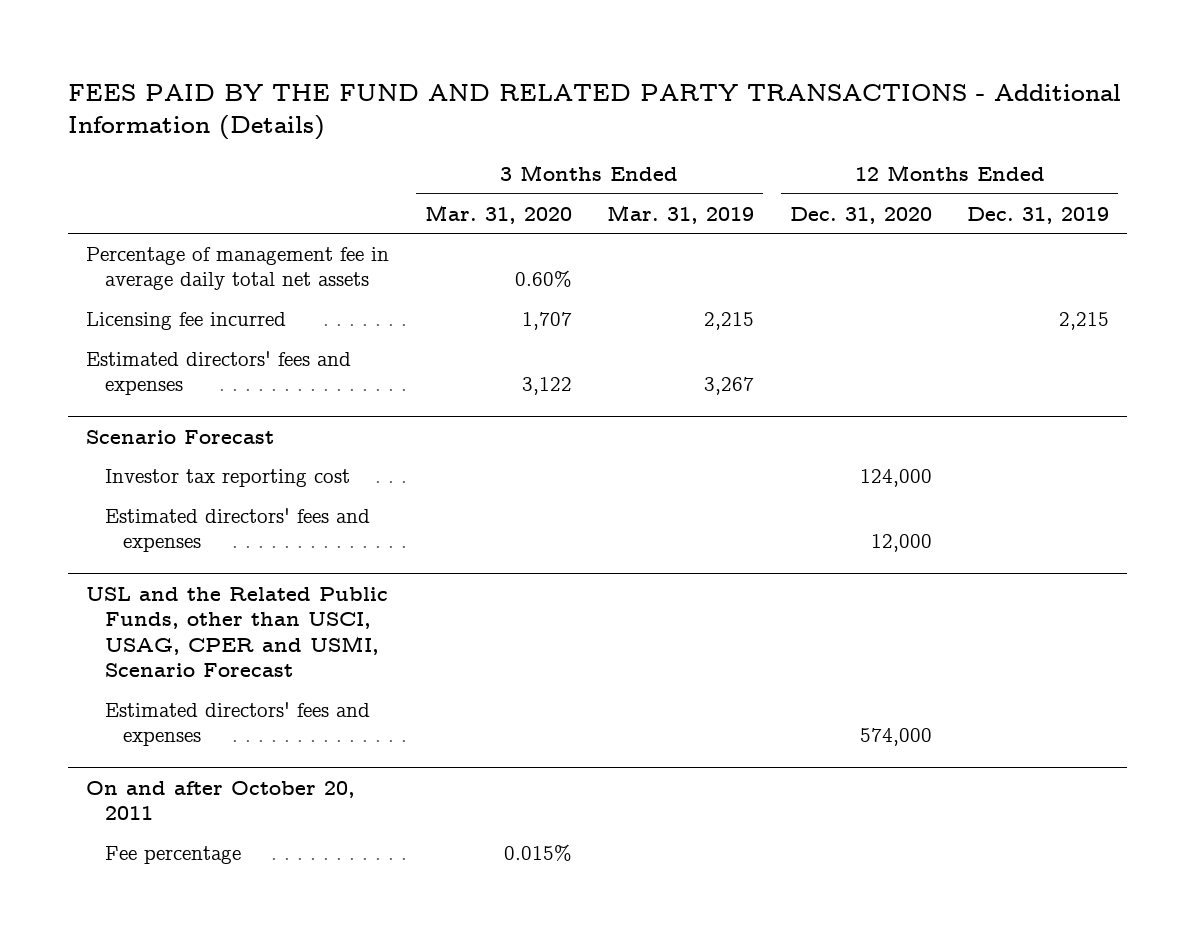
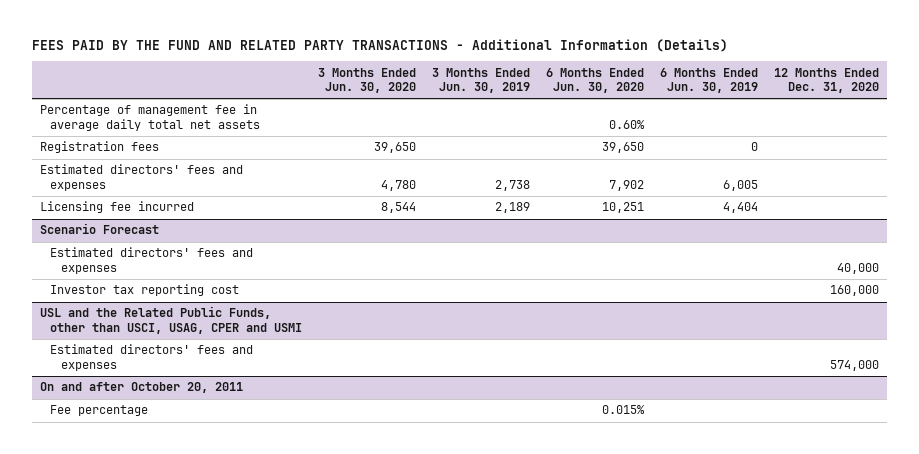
- | 3 Months Ended Mar. 31, 2020 | 3 Months Ended Mar. 31, 2019 | 12 Months Ended Dec. 31, 2020 | 12 Months Ended Dec. 31, 2019
+ | 3 Months Ended Jun. 30, 2020 | 3 Months Ended Jun. 30, 2019 | 6 Months Ended Jun. 30, 2020 | 6 Months Ended Jun. 30, 2019 | 12 Months Ended Dec. 31, 2020
+ Registration fees | 39,650 | | 39,650 | 0 |
moved down: Licensing fee incurred | 8,544 | 2,189 | 10,251 | 4,404 |
@ Scenario Forecast
- Investor tax reporting cost | | | 124,000 |
- Estimated directors' fees and expenses | | | 12,000 |
- USL and the Related Public Funds, other than USCI, USAG, CPER and USMI, Scenario Forecast
@ Scenario Forecast
+ Estimated directors' fees and expenses | | | | | 40,000
+ Investor tax reporting cost | | | | | 160,000
+ USL and the Related Public Funds, other than USCI, USAG, CPER and USMI

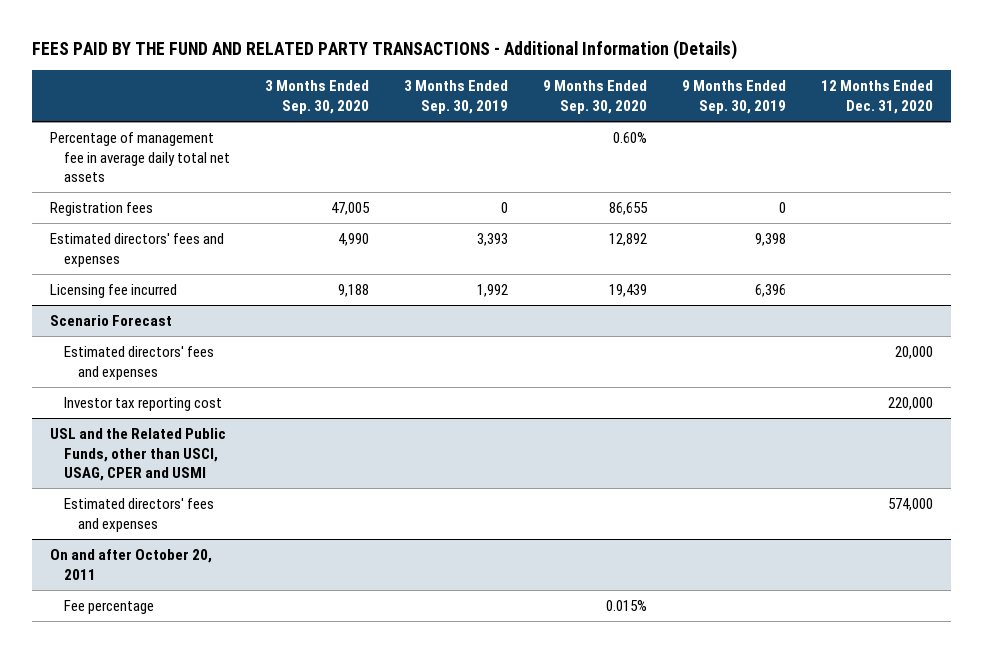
- | 3 Months Ended Jun. 30, 2020 | 3 Months Ended Jun. 30, 2019 | 6 Months Ended Jun. 30, 2020 | 6 Months Ended Jun. 30, 2019 | 12 Months Ended Dec. 31, 2020
+ | 3 Months Ended Sep. 30, 2020 | 3 Months Ended Sep. 30, 2019 | 9 Months Ended Sep. 30, 2020 | 9 Months Ended Sep. 30, 2019 | 12 Months Ended Dec. 31, 2020
@ Scenario Forecast
- Estimated directors' fees and expenses | | | | | 40,000
- Investor tax reporting cost | | | | | 160,000
+ Estimated directors' fees and expenses | | | | | 20,000
+ Investor tax reporting cost | | | | | 220,000

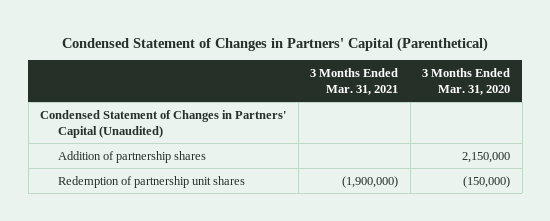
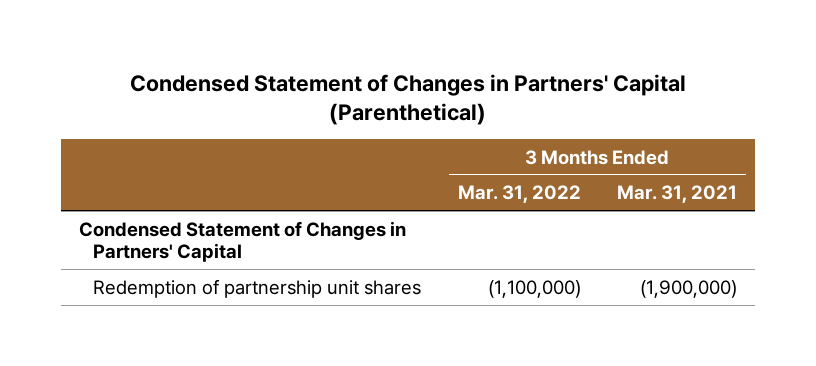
- | 3 Months Ended Mar. 31, 2021 | 3 Months Ended Mar. 31, 2020
+ | 3 Months Ended Mar. 31, 2022 | 3 Months Ended Mar. 31, 2021
- Condensed Statement of Changes in Partners' Capital (Unaudited)
- Addition of partnership shares | | 2,150,000
+ Condensed Statement of Changes in Partners' Capital

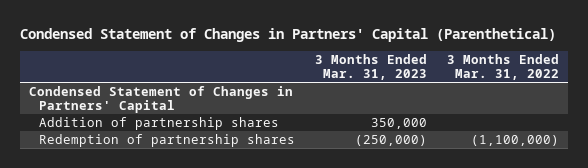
- | 3 Months Ended Mar. 31, 2022 | 3 Months Ended Mar. 31, 2021
+ | 3 Months Ended Mar. 31, 2023 | 3 Months Ended Mar. 31, 2022
- Redemption of partnership unit shares | (1,100,000) | (1,900,000)
+ Addition of partnership shares | 350,000 |
+ Redemption of partnership shares | (250,000) | (1,100,000)

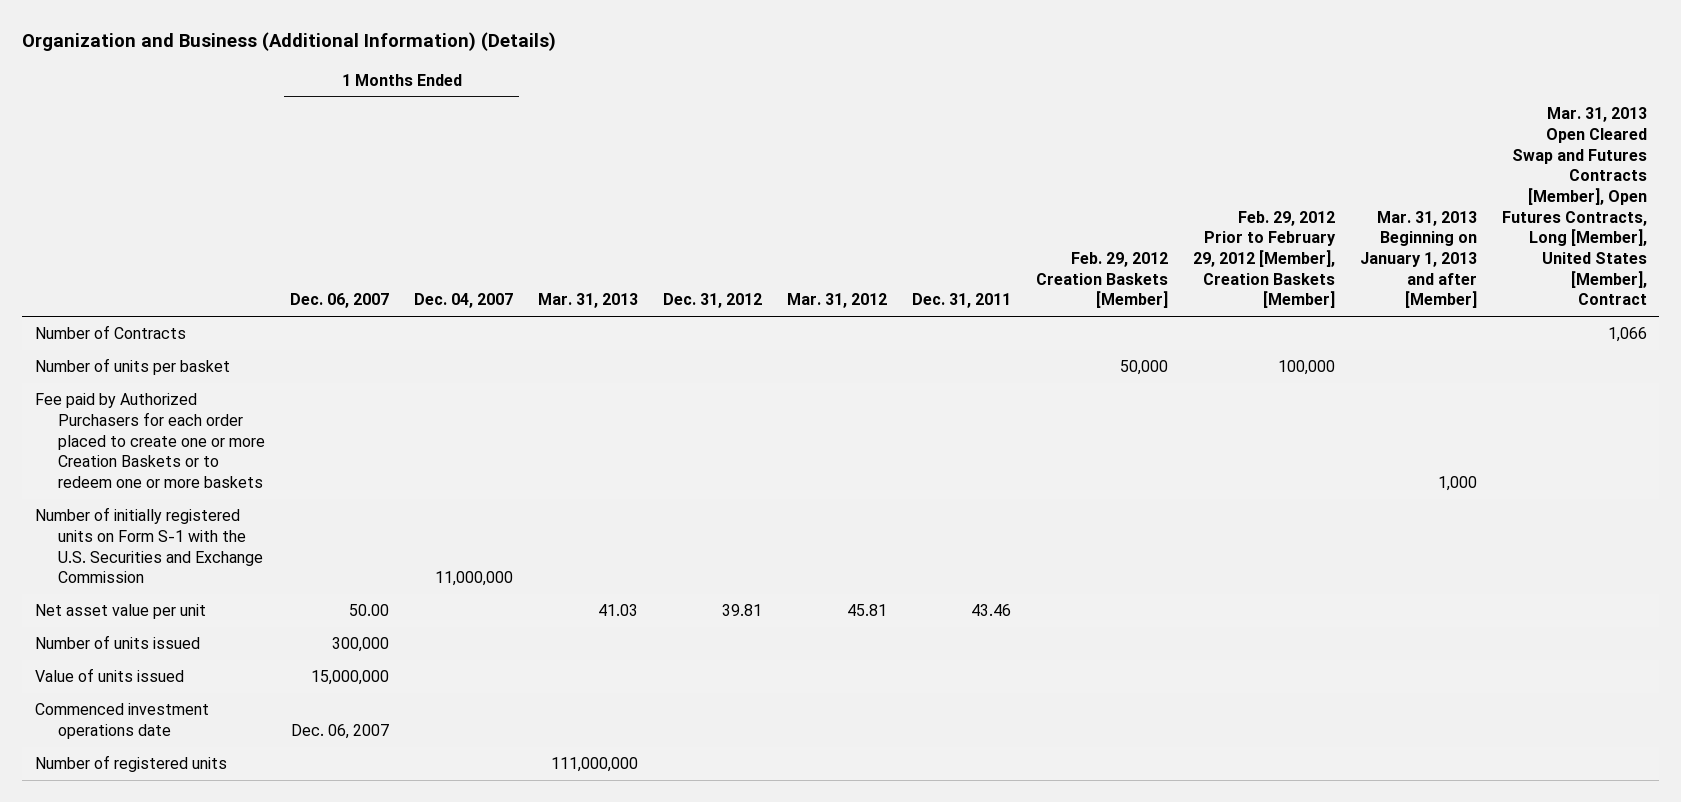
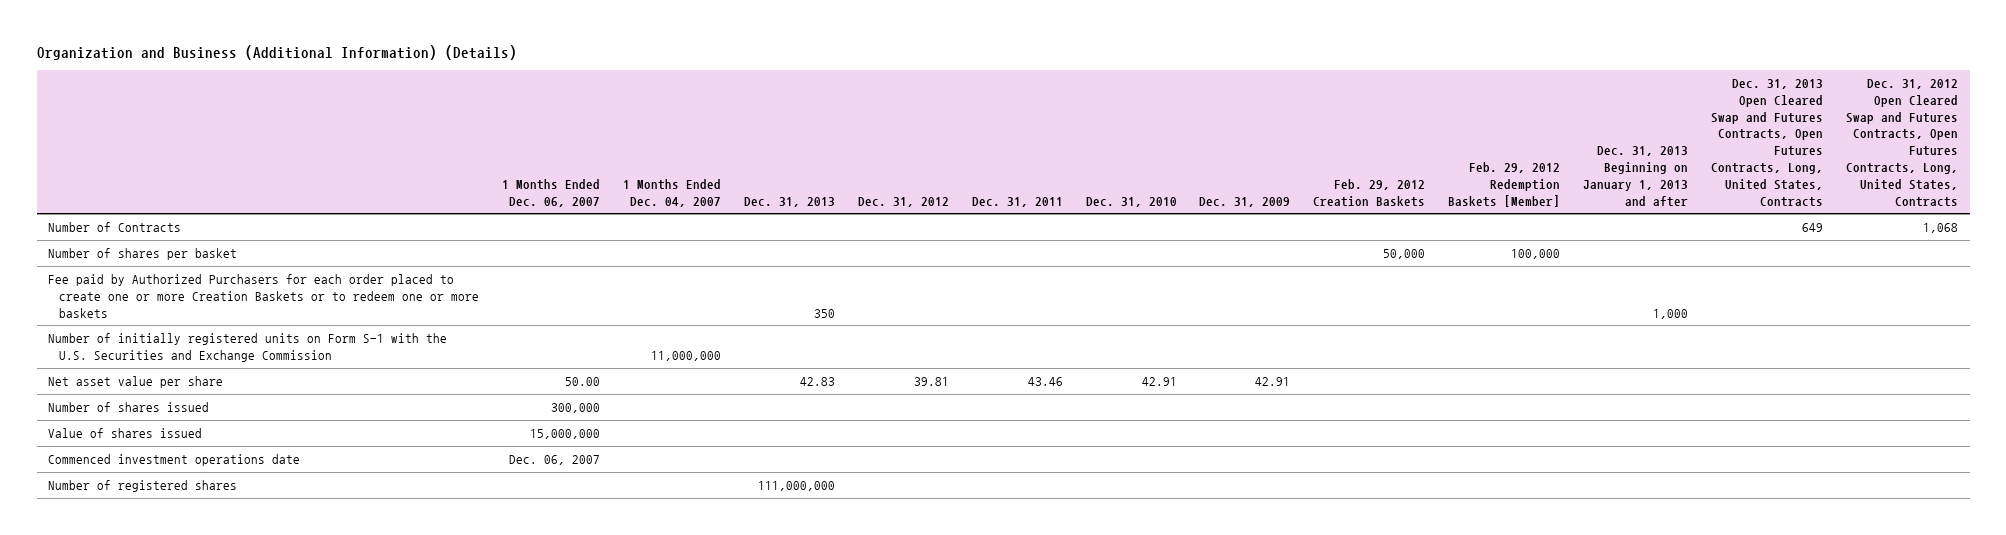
- | 1 Months Ended Dec. 06, 2007 | 1 Months Ended Dec. 04, 2007 | Mar. 31, 2013 | Dec. 31, 2012 | Mar. 31, 2012 | Dec. 31, 2011 | Feb. 29, 2012 Creation Baskets [Member] | Feb. 29, 2012 Prior to February 29, 2012 [Member], Creation Baskets [Member] | Mar. 31, 2013 Beginning on January 1, 2013 and after [Member] | Mar. 31, 2013 Open Cleared Swap and Futures Contracts [Member], Open Futures Contracts, Long [Member], United States [Member], Contract
+ | 1 Months Ended Dec. 06, 2007 | 1 Months Ended Dec. 04, 2007 | Dec. 31, 2013 | Dec. 31, 2012 | Dec. 31, 2011 | Dec. 31, 2010 | Dec. 31, 2009 | Feb. 29, 2012 Creation Baskets | Feb. 29, 2012 Redemption Baskets [Member] | Dec. 31, 2013 Beginning on January 1, 2013 and after | Dec. 31, 2013 Open Cleared Swap and Futures Contracts, Open Futures Contracts, Long, United States, Contracts | Dec. 31, 2012 Open Cleared Swap and Futures Contracts, Open Futures Contracts, Long, United States, Contracts
- Number of units per basket | | | | | | | 50,000 | 100,000 | |
+ Number of shares per basket | | | | | | | | 50,000 | 100,000 | | |
- Net asset value per unit | 50.00 | | 41.03 | 39.81 | 45.81 | 43.46 | | | |
- Number of units issued | 300,000 | | | | | | | | |
- Value of units issued | 15,000,000 | | | | | | | | |
+ Net asset value per share | 50.00 | | 42.83 | 39.81 | 43.46 | 42.91 | 42.91 | | | | |
+ Number of shares issued | 300,000 | | | | | | | | | | |
+ Value of shares issued | 15,000,000 | | | | | | | | | | |
- Number of registered units | | | 111,000,000 | | | | | | |
+ Number of registered shares | | | 111,000,000 | | | | | | | | |

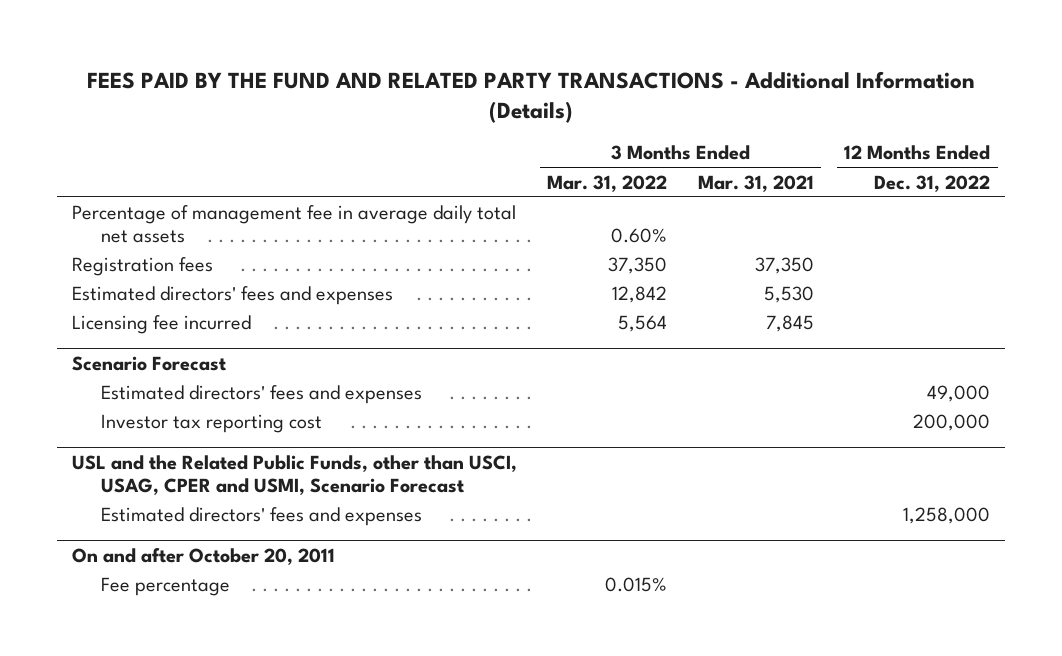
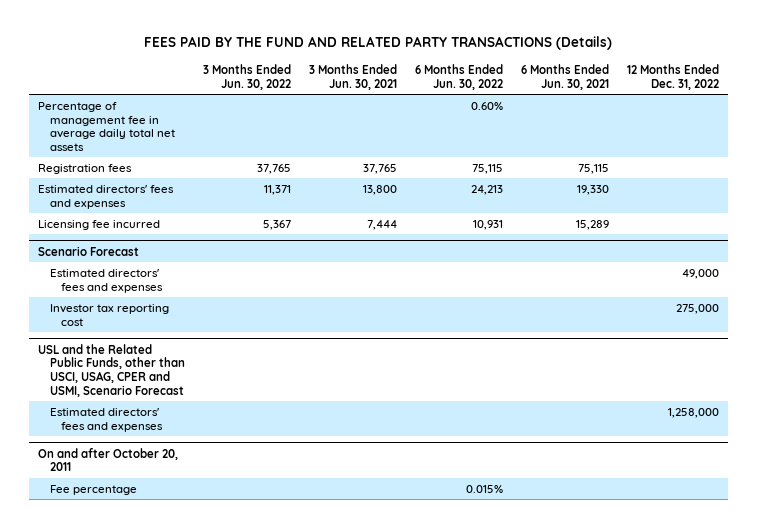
- FEES PAID BY THE FUND AND RELATED PARTY TRANSACTIONS - Additional Information (Details)
+ FEES PAID BY THE FUND AND RELATED PARTY TRANSACTIONS (Details)
- | 3 Months Ended Mar. 31, 2022 | 3 Months Ended Mar. 31, 2021 | 12 Months Ended Dec. 31, 2022
+ | 3 Months Ended Jun. 30, 2022 | 3 Months Ended Jun. 30, 2021 | 6 Months Ended Jun. 30, 2022 | 6 Months Ended Jun. 30, 2021 | 12 Months Ended Dec. 31, 2022
@ Scenario Forecast
- Investor tax reporting cost | | | 200,000
+ Investor tax reporting cost | | | | | 275,000

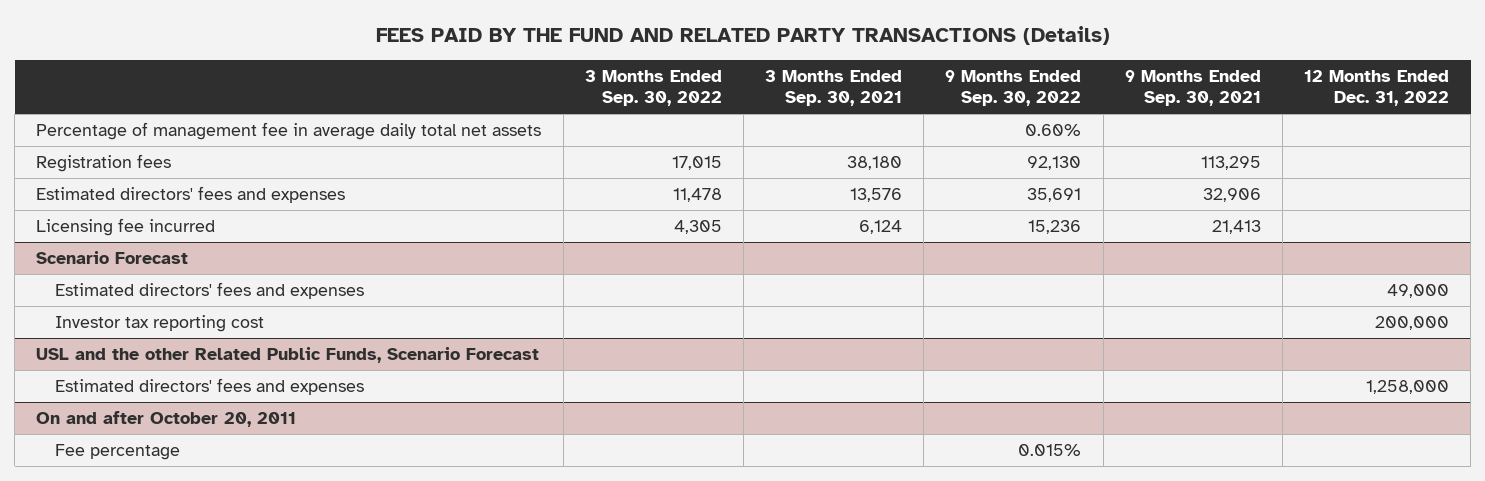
- | 3 Months Ended Jun. 30, 2022 | 3 Months Ended Jun. 30, 2021 | 6 Months Ended Jun. 30, 2022 | 6 Months Ended Jun. 30, 2021 | 12 Months Ended Dec. 31, 2022
+ | 3 Months Ended Sep. 30, 2022 | 3 Months Ended Sep. 30, 2021 | 9 Months Ended Sep. 30, 2022 | 9 Months Ended Sep. 30, 2021 | 12 Months Ended Dec. 31, 2022
@ Scenario Forecast
- Investor tax reporting cost | | | | | 275,000
- USL and the Related Public Funds, other than USCI, USAG, CPER and USMI, Scenario Forecast
@ Scenario Forecast
+ Investor tax reporting cost | | | | | 200,000
+ USL and the other Related Public Funds, Scenario Forecast

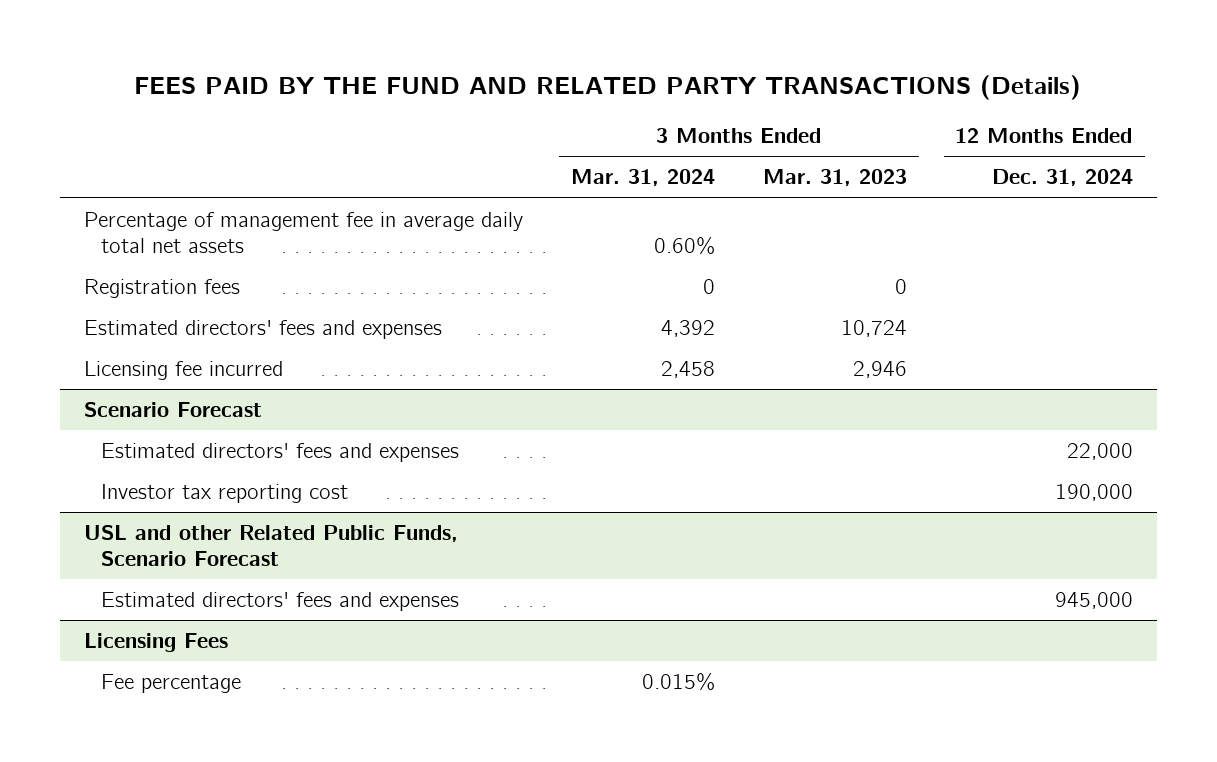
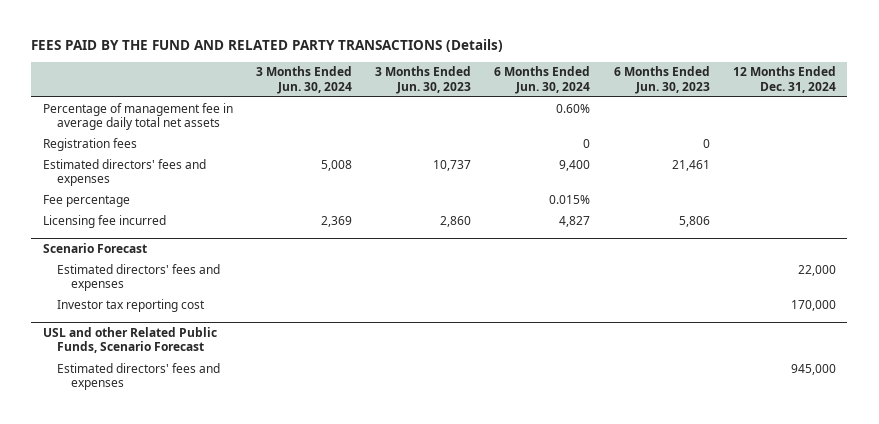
- | 3 Months Ended Mar. 31, 2024 | 3 Months Ended Mar. 31, 2023 | 12 Months Ended Dec. 31, 2024
+ | 3 Months Ended Jun. 30, 2024 | 3 Months Ended Jun. 30, 2023 | 6 Months Ended Jun. 30, 2024 | 6 Months Ended Jun. 30, 2023 | 12 Months Ended Dec. 31, 2024
+ Fee percentage | | | 0.015% | |
@ Scenario Forecast
- Investor tax reporting cost | | | 190,000
+ Investor tax reporting cost | | | | | 170,000
- Licensing Fees
- Fee percentage | 0.015% | |

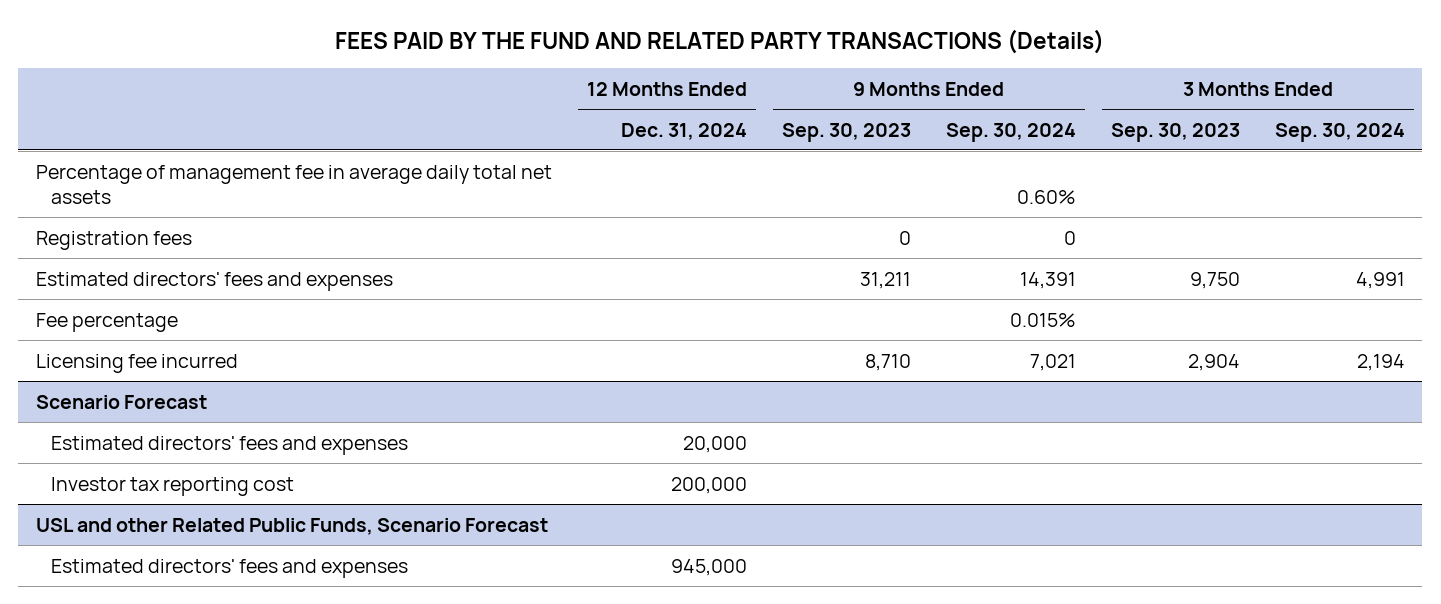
- | 3 Months Ended Jun. 30, 2024 | 3 Months Ended Jun. 30, 2023 | 6 Months Ended Jun. 30, 2024 | 6 Months Ended Jun. 30, 2023 | 12 Months Ended Dec. 31, 2024
+ | 12 Months Ended Dec. 31, 2024 | 9 Months Ended Sep. 30, 2023 | 9 Months Ended Sep. 30, 2024 | 3 Months Ended Sep. 30, 2023 | 3 Months Ended Sep. 30, 2024
@ Scenario Forecast
- Estimated directors' fees and expenses | | | | | 22,000
- Investor tax reporting cost | | | | | 170,000
+ Estimated directors' fees and expenses | 20,000 | | | |
+ Investor tax reporting cost | 200,000 | | | |

